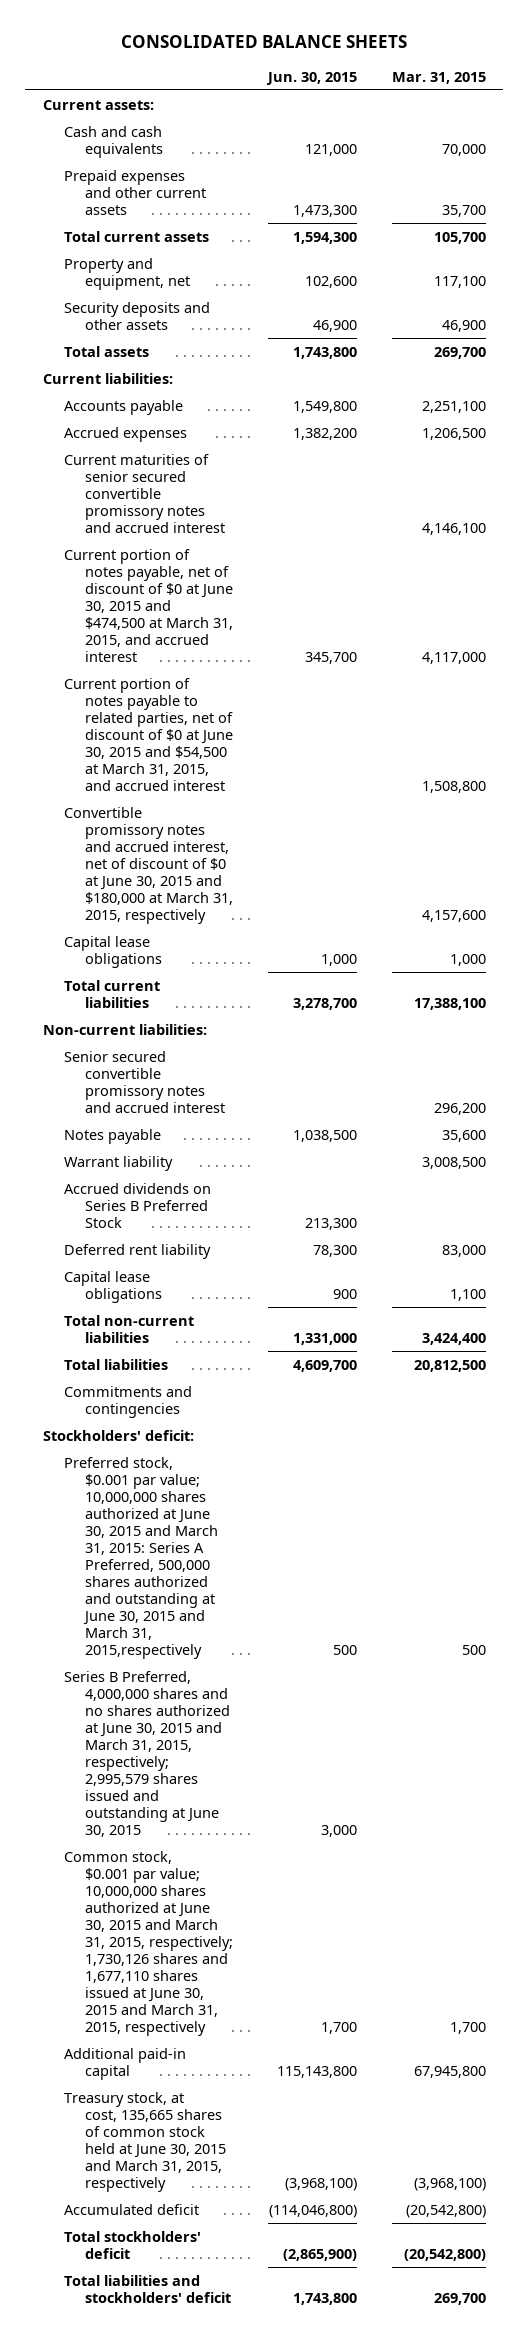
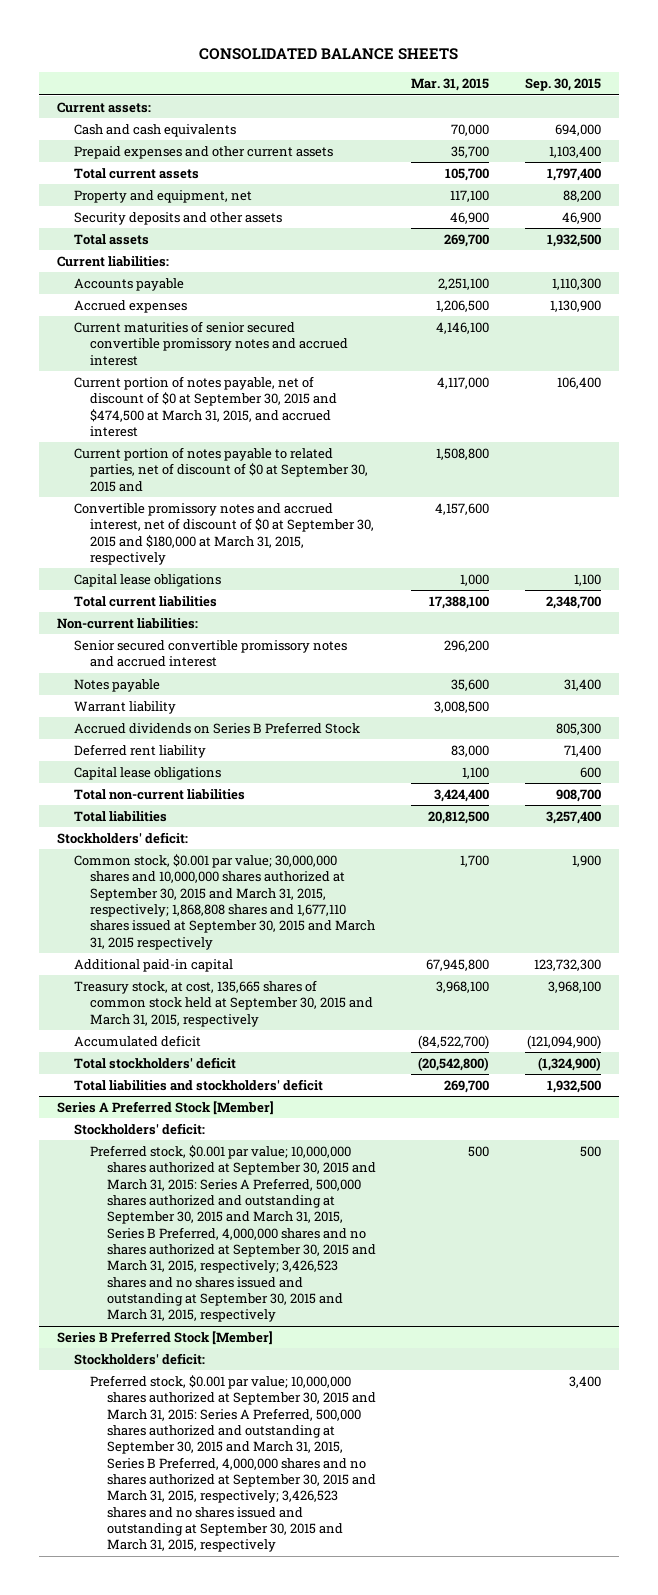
- | Jun. 30, 2015 | Mar. 31, 2015
+ | Mar. 31, 2015 | Sep. 30, 2015
- Current portion of notes payable, net of discount of $0 at June 30, 2015 and $474,500 at March 31, 2015, and accrued interest | 345,700 | 4,117,000
- Current portion of notes payable to related parties, net of discount of $0 at June 30, 2015 and $54,500 at March 31, 2015, and accrued interest | | 1,508,800
- Convertible promissory notes and accrued interest, net of discount of $0 at June 30, 2015 and $180,000 at March 31, 2015, respectively | | 4,157,600
+ Current portion of notes payable, net of discount of $0 at September 30, 2015 and $474,500 at March 31, 2015, and accrued interest | 4,117,000 | 106,400
+ Current portion of notes payable to related parties, net of discount of $0 at September 30, 2015 and | 1,508,800 |
+ Convertible promissory notes and accrued interest, net of discount of $0 at September 30, 2015 and $180,000 at March 31, 2015, respectively | 4,157,600 |
- Commitments and contingencies
- Preferred stock, $0.001 par value; 10,000,000 shares authorized at June 30, 2015 and March 31, 2015: Series A Preferred, 500,000 shares authorized and outstanding at June 30, 2015 and March 31, 2015,respectively | 500 | 500
- Series B Preferred, 4,000,000 shares and no shares authorized at June 30, 2015 and March 31, 2015, respectively; 2,995,579 shares issued and outstanding at June 30, 2015 | 3,000 |
- Common stock, $0.001 par value; 10,000,000 shares authorized at June 30, 2015 and March 31, 2015, respectively; 1,730,126 shares and 1,677,110 shares issued at June 30, 2015 and March 31, 2015, respectively | 1,700 | 1,700
+ Common stock, $0.001 par value; 30,000,000 shares and 10,000,000 shares authorized at September 30, 2015 and March 31, 2015, respectively; 1,868,808 shares and 1,677,110 shares issued at September 30, 2015 and March 31, 2015 respectively | 1,700 | 1,900
- Treasury stock, at cost, 135,665 shares of common stock held at June 30, 2015 and March 31, 2015, respectively | (3,968,100) | (3,968,100)
- Accumulated deficit | (114,046,800) | (20,542,800)
+ Treasury stock, at cost, 135,665 shares of common stock held at September 30, 2015 and March 31, 2015, respectively | 3,968,100 | 3,968,100
+ Accumulated deficit | (84,522,700) | (121,094,900)
+ Series A Preferred Stock [Member]
+ Stockholders' deficit:
+ Preferred stock, $0.001 par value; 10,000,000 shares authorized at September 30, 2015 and March 31, 2015: Series A Preferred, 500,000 shares authorized and outstanding at September 30, 2015 and March 31, 2015, Series B Preferred, 4,000,000 shares and no shares authorized at September 30, 2015 and March 31, 2015, respectively; 3,426,523 shares and no shares issued and outstanding at September 30, 2015 and March 31, 2015, respectively | 500 | 500
+ Series B Preferred Stock [Member]
+ Stockholders' deficit:
+ Preferred stock, $0.001 par value; 10,000,000 shares authorized at September 30, 2015 and March 31, 2015: Series A Preferred, 500,000 shares authorized and outstanding at September 30, 2015 and March 31, 2015, Series B Preferred, 4,000,000 shares and no shares authorized at September 30, 2015 and March 31, 2015, respectively; 3,426,523 shares and no shares issued and outstanding at September 30, 2015 and March 31, 2015, respectively | | 3,400

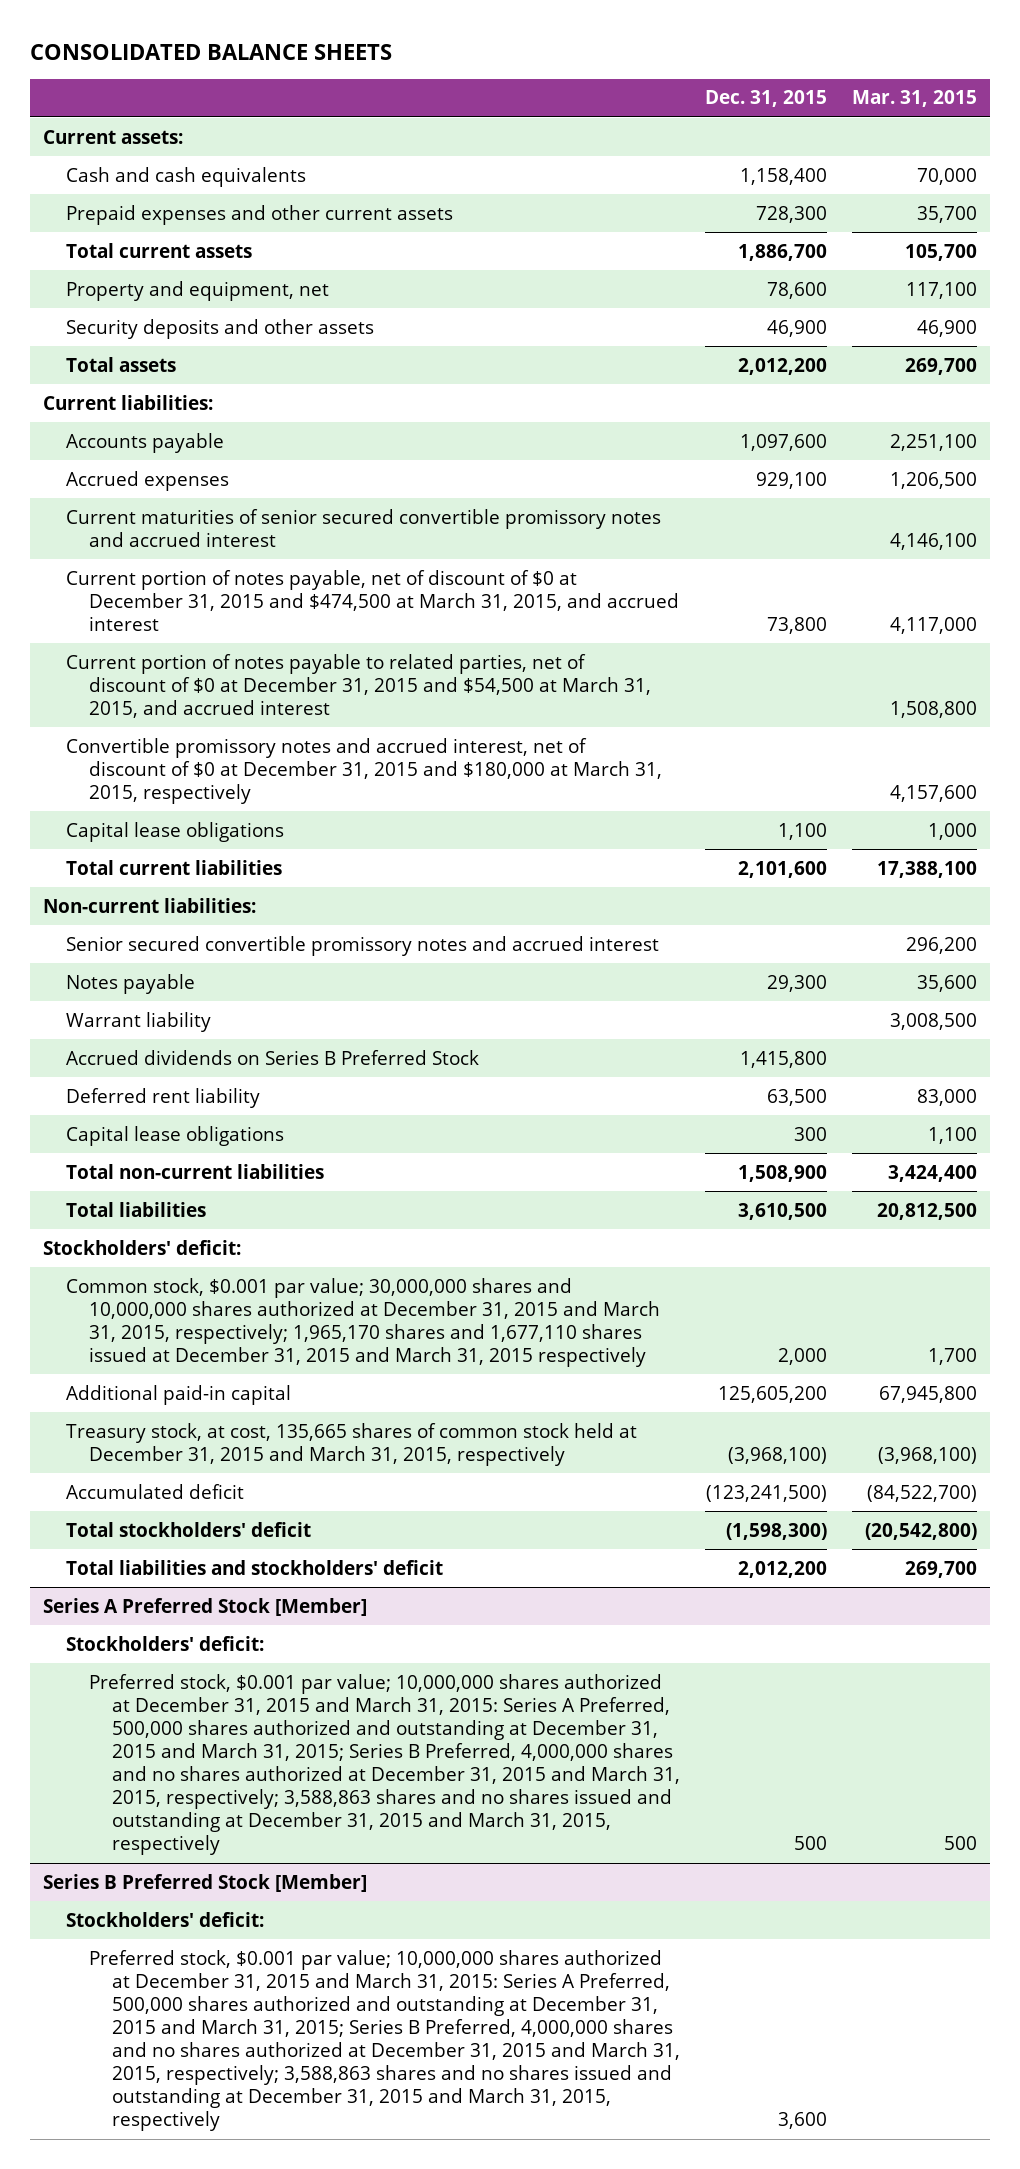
- | Mar. 31, 2015 | Sep. 30, 2015
+ | Dec. 31, 2015 | Mar. 31, 2015
- Current portion of notes payable, net of discount of $0 at September 30, 2015 and $474,500 at March 31, 2015, and accrued interest | 4,117,000 | 106,400
- Current portion of notes payable to related parties, net of discount of $0 at September 30, 2015 and | 1,508,800 |
- Convertible promissory notes and accrued interest, net of discount of $0 at September 30, 2015 and $180,000 at March 31, 2015, respectively | 4,157,600 |
+ Current portion of notes payable, net of discount of $0 at December 31, 2015 and $474,500 at March 31, 2015, and accrued interest | 73,800 | 4,117,000
+ Current portion of notes payable to related parties, net of discount of $0 at December 31, 2015 and $54,500 at March 31, 2015, and accrued interest | | 1,508,800
+ Convertible promissory notes and accrued interest, net of discount of $0 at December 31, 2015 and $180,000 at March 31, 2015, respectively | | 4,157,600
- Common stock, $0.001 par value; 30,000,000 shares and 10,000,000 shares authorized at September 30, 2015 and March 31, 2015, respectively; 1,868,808 shares and 1,677,110 shares issued at September 30, 2015 and March 31, 2015 respectively | 1,700 | 1,900
+ Common stock, $0.001 par value; 30,000,000 shares and 10,000,000 shares authorized at December 31, 2015 and March 31, 2015, respectively; 1,965,170 shares and 1,677,110 shares issued at December 31, 2015 and March 31, 2015 respectively | 2,000 | 1,700
- Treasury stock, at cost, 135,665 shares of common stock held at September 30, 2015 and March 31, 2015, respectively | 3,968,100 | 3,968,100
+ Treasury stock, at cost, 135,665 shares of common stock held at December 31, 2015 and March 31, 2015, respectively | (3,968,100) | (3,968,100)
@ Series A Preferred Stock [Member]
- Preferred stock, $0.001 par value; 10,000,000 shares authorized at September 30, 2015 and March 31, 2015: Series A Preferred, 500,000 shares authorized and outstanding at September 30, 2015 and March 31, 2015, Series B Preferred, 4,000,000 shares and no shares authorized at September 30, 2015 and March 31, 2015, respectively; 3,426,523 shares and no shares issued and outstanding at September 30, 2015 and March 31, 2015, respectively | 500 | 500
+ Preferred stock, $0.001 par value; 10,000,000 shares authorized at December 31, 2015 and March 31, 2015: Series A Preferred, 500,000 shares authorized and outstanding at December 31, 2015 and March 31, 2015; Series B Preferred, 4,000,000 shares and no shares authorized at December 31, 2015 and March 31, 2015, respectively; 3,588,863 shares and no shares issued and outstanding at December 31, 2015 and March 31, 2015, respectively | 500 | 500
@ Series B Preferred Stock [Member]
- Preferred stock, $0.001 par value; 10,000,000 shares authorized at September 30, 2015 and March 31, 2015: Series A Preferred, 500,000 shares authorized and outstanding at September 30, 2015 and March 31, 2015, Series B Preferred, 4,000,000 shares and no shares authorized at September 30, 2015 and March 31, 2015, respectively; 3,426,523 shares and no shares issued and outstanding at September 30, 2015 and March 31, 2015, respectively | | 3,400
+ Preferred stock, $0.001 par value; 10,000,000 shares authorized at December 31, 2015 and March 31, 2015: Series A Preferred, 500,000 shares authorized and outstanding at December 31, 2015 and March 31, 2015; Series B Preferred, 4,000,000 shares and no shares authorized at December 31, 2015 and March 31, 2015, respectively; 3,588,863 shares and no shares issued and outstanding at December 31, 2015 and March 31, 2015, respectively | 3,600 |

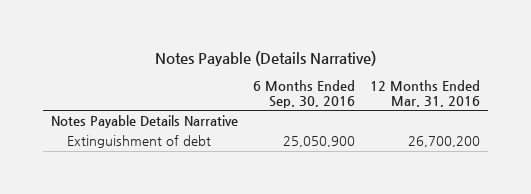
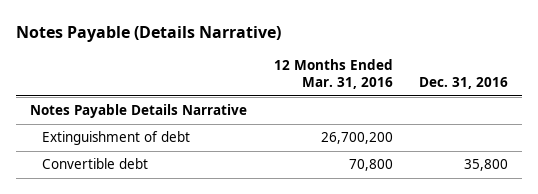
- | 6 Months Ended Sep. 30, 2016 | 12 Months Ended Mar. 31, 2016
+ | 12 Months Ended Mar. 31, 2016 | Dec. 31, 2016
+ Convertible debt | 70,800 | 35,800

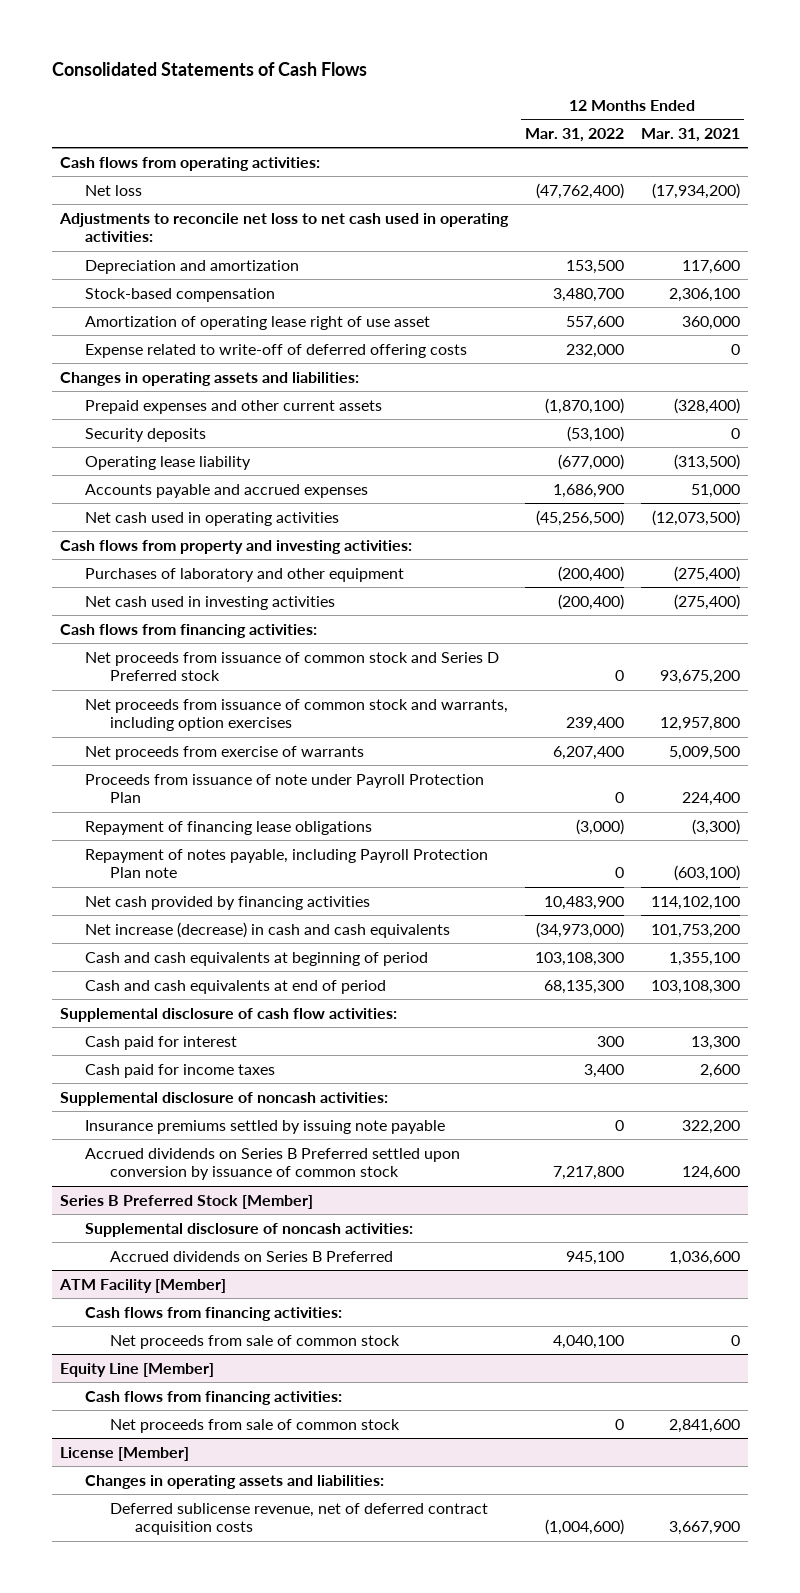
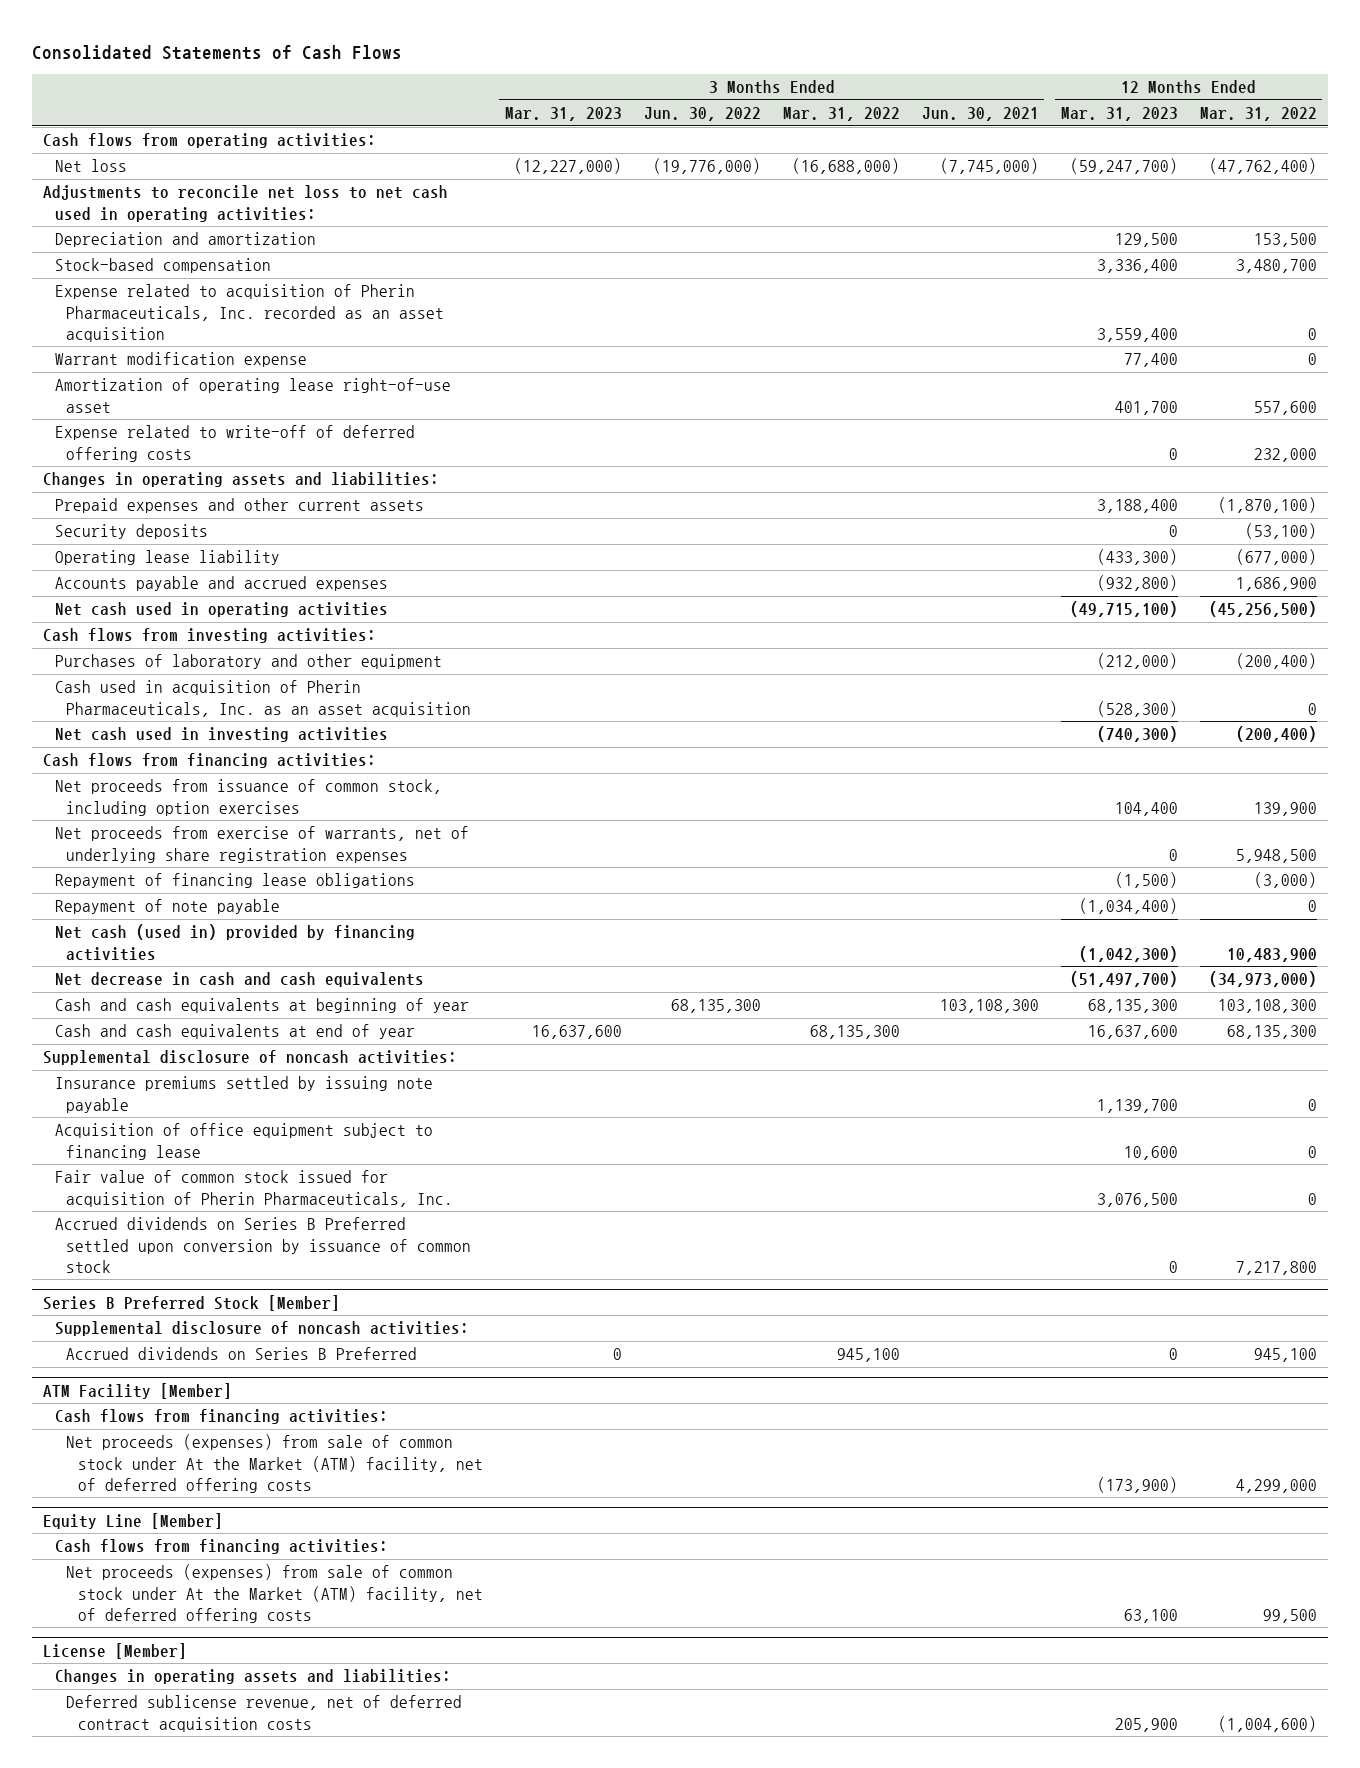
- | 12 Months Ended Mar. 31, 2022 | 12 Months Ended Mar. 31, 2021
+ | 3 Months Ended Mar. 31, 2023 | 3 Months Ended Jun. 30, 2022 | 3 Months Ended Mar. 31, 2022 | 3 Months Ended Jun. 30, 2021 | 12 Months Ended Mar. 31, 2023 | 12 Months Ended Mar. 31, 2022
- Amortization of operating lease right of use asset | 557,600 | 360,000
+ Expense related to acquisition of Pherin Pharmaceuticals, Inc. recorded as an asset acquisition | | | | | 3,559,400 | 0
+ Warrant modification expense | | | | | 77,400 | 0
+ Amortization of operating lease right-of-use asset | | | | | 401,700 | 557,600
- Cash flows from property and investing activities:
+ Cash flows from investing activities:
+ Cash used in acquisition of Pherin Pharmaceuticals, Inc. as an asset acquisition | | | | | (528,300) | 0
- Net proceeds from issuance of common stock and Series D Preferred stock | 0 | 93,675,200
- Net proceeds from issuance of common stock and warrants, including option exercises | 239,400 | 12,957,800
- Net proceeds from exercise of warrants | 6,207,400 | 5,009,500
- Proceeds from issuance of note under Payroll Protection Plan | 0 | 224,400
+ Net proceeds from issuance of common stock, including option exercises | | | | | 104,400 | 139,900
+ Net proceeds from exercise of warrants, net of underlying share registration expenses | | | | | 0 | 5,948,500
- Repayment of notes payable, including Payroll Protection Plan note | 0 | (603,100)
- Net cash provided by financing activities | 10,483,900 | 114,102,100
- Net increase (decrease) in cash and cash equivalents | (34,973,000) | 101,753,200
- Cash and cash equivalents at beginning of period | 103,108,300 | 1,355,100
- Cash and cash equivalents at end of period | 68,135,300 | 103,108,300
- Supplemental disclosure of cash flow activities:
- Cash paid for interest | 300 | 13,300
- Cash paid for income taxes | 3,400 | 2,600
+ Repayment of note payable | | | | | (1,034,400) | 0
+ Net cash (used in) provided by financing activities | | | | | (1,042,300) | 10,483,900
+ Net decrease in cash and cash equivalents | | | | | (51,497,700) | (34,973,000)
+ Cash and cash equivalents at beginning of year | | 68,135,300 | | 103,108,300 | 68,135,300 | 103,108,300
+ Cash and cash equivalents at end of year | 16,637,600 | | 68,135,300 | | 16,637,600 | 68,135,300
+ Acquisition of office equipment subject to financing lease | | | | | 10,600 | 0
+ Fair value of common stock issued for acquisition of Pherin Pharmaceuticals, Inc. | | | | | 3,076,500 | 0
@ ATM Facility [Member]
- Net proceeds from sale of common stock | 4,040,100 | 0
+ Net proceeds (expenses) from sale of common stock under At the Market (ATM) facility, net of deferred offering costs | | | | | (173,900) | 4,299,000
@ Equity Line [Member]
- Net proceeds from sale of common stock | 0 | 2,841,600
+ Net proceeds (expenses) from sale of common stock under At the Market (ATM) facility, net of deferred offering costs | | | | | 63,100 | 99,500

